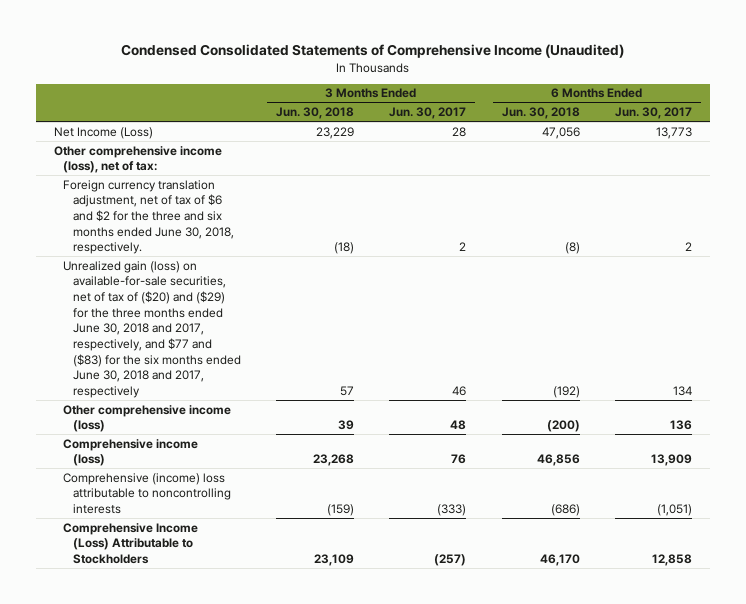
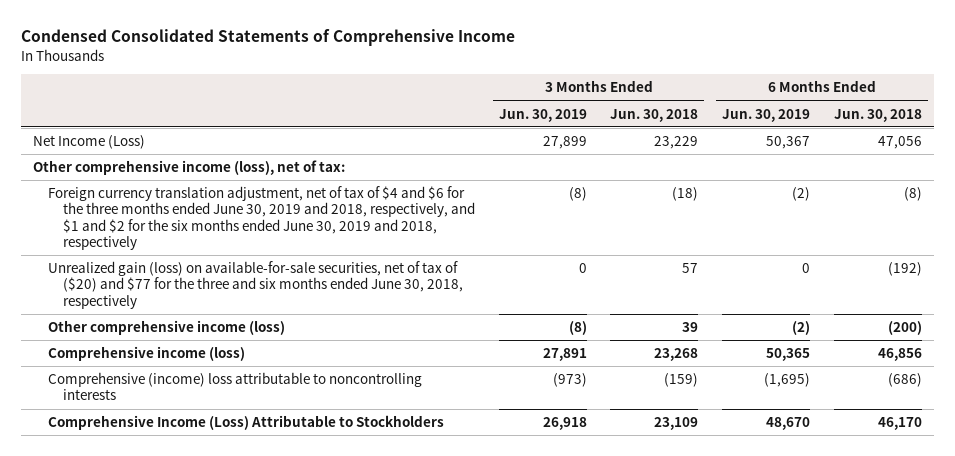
- Condensed Consolidated Statements of Comprehensive Income (Unaudited)
+ Condensed Consolidated Statements of Comprehensive Income
- | 3 Months Ended Jun. 30, 2018 | 3 Months Ended Jun. 30, 2017 | 6 Months Ended Jun. 30, 2018 | 6 Months Ended Jun. 30, 2017
+ | 3 Months Ended Jun. 30, 2019 | 3 Months Ended Jun. 30, 2018 | 6 Months Ended Jun. 30, 2019 | 6 Months Ended Jun. 30, 2018
- Foreign currency translation adjustment, net of tax of $6 and $2 for the three and six months ended June 30, 2018, respectively. | (18) | 2 | (8) | 2
- Unrealized gain (loss) on available-for-sale securities, net of tax of ($20) and ($29) for the three months ended June 30, 2018 and 2017, respectively, and $77 and ($83) for the six months ended June 30, 2018 and 2017, respectively | 57 | 46 | (192) | 134
+ Foreign currency translation adjustment, net of tax of $4 and $6 for the three months ended June 30, 2019 and 2018, respectively, and $1 and $2 for the six months ended June 30, 2019 and 2018, respectively | (8) | (18) | (2) | (8)
+ Unrealized gain (loss) on available-for-sale securities, net of tax of ($20) and $77 for the three and six months ended June 30, 2018, respectively | 0 | 57 | 0 | (192)

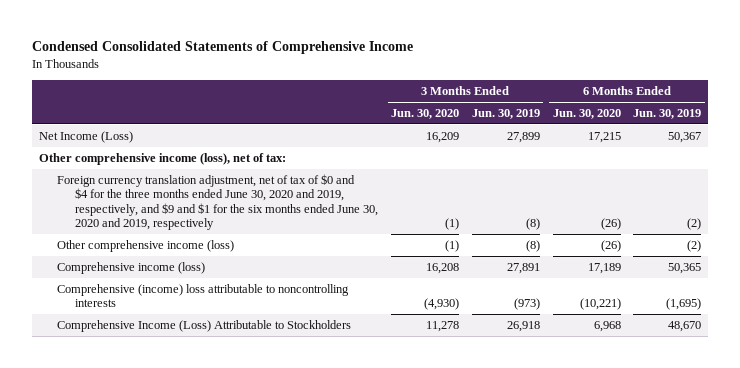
- | 3 Months Ended Jun. 30, 2019 | 3 Months Ended Jun. 30, 2018 | 6 Months Ended Jun. 30, 2019 | 6 Months Ended Jun. 30, 2018
+ | 3 Months Ended Jun. 30, 2020 | 3 Months Ended Jun. 30, 2019 | 6 Months Ended Jun. 30, 2020 | 6 Months Ended Jun. 30, 2019
- Foreign currency translation adjustment, net of tax of $4 and $6 for the three months ended June 30, 2019 and 2018, respectively, and $1 and $2 for the six months ended June 30, 2019 and 2018, respectively | (8) | (18) | (2) | (8)
- Unrealized gain (loss) on available-for-sale securities, net of tax of ($20) and $77 for the three and six months ended June 30, 2018, respectively | 0 | 57 | 0 | (192)
+ Foreign currency translation adjustment, net of tax of $0 and $4 for the three months ended June 30, 2020 and 2019, respectively, and $9 and $1 for the six months ended June 30, 2020 and 2019, respectively | (1) | (8) | (26) | (2)

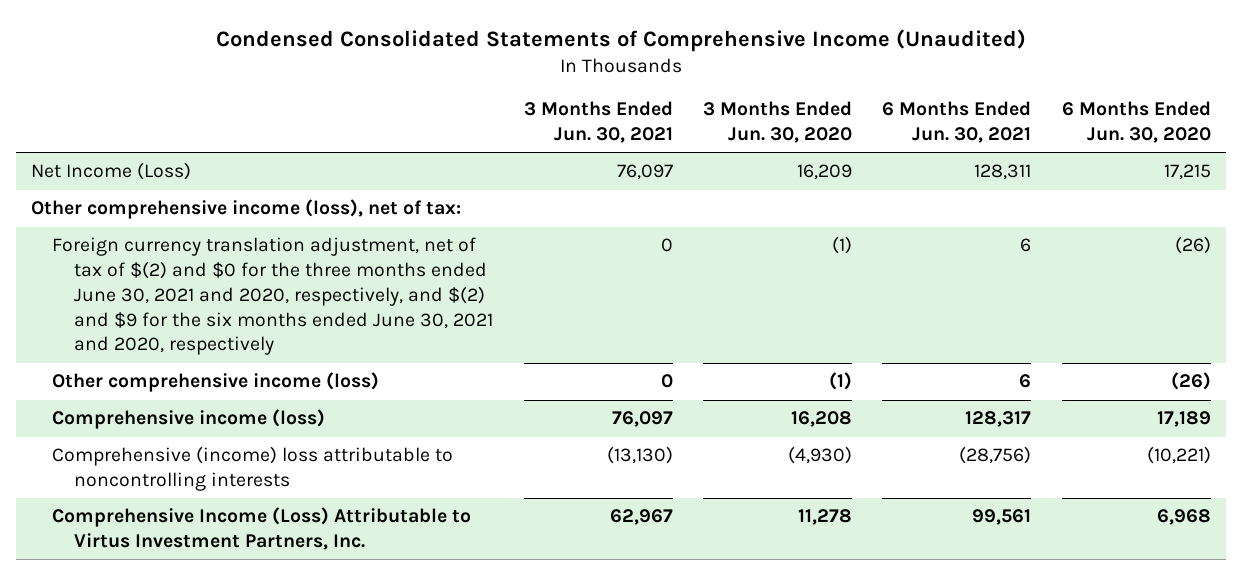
- Condensed Consolidated Statements of Comprehensive Income
+ Condensed Consolidated Statements of Comprehensive Income (Unaudited)
- | 3 Months Ended Jun. 30, 2020 | 3 Months Ended Jun. 30, 2019 | 6 Months Ended Jun. 30, 2020 | 6 Months Ended Jun. 30, 2019
+ | 3 Months Ended Jun. 30, 2021 | 3 Months Ended Jun. 30, 2020 | 6 Months Ended Jun. 30, 2021 | 6 Months Ended Jun. 30, 2020
- Foreign currency translation adjustment, net of tax of $0 and $4 for the three months ended June 30, 2020 and 2019, respectively, and $9 and $1 for the six months ended June 30, 2020 and 2019, respectively | (1) | (8) | (26) | (2)
+ Foreign currency translation adjustment, net of tax of $(2) and $0 for the three months ended June 30, 2021 and 2020, respectively, and $(2) and $9 for the six months ended June 30, 2021 and 2020, respectively | 0 | (1) | 6 | (26)
- Comprehensive Income (Loss) Attributable to Stockholders | 11,278 | 26,918 | 6,968 | 48,670
+ Comprehensive Income (Loss) Attributable to Virtus Investment Partners, Inc. | 62,967 | 11,278 | 99,561 | 6,968

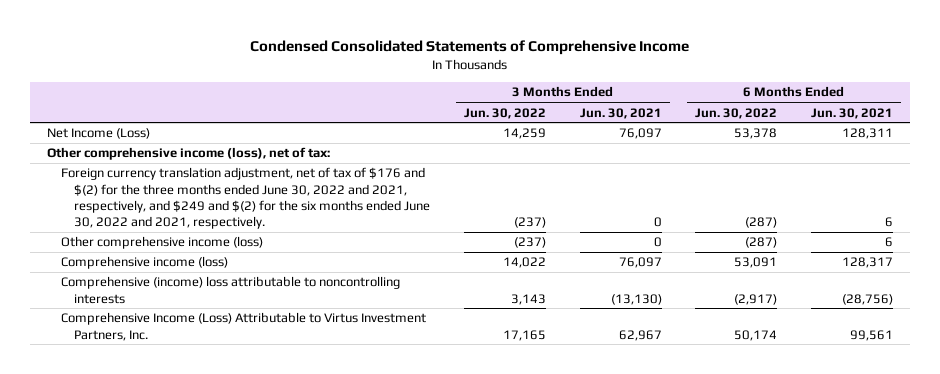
- Condensed Consolidated Statements of Comprehensive Income (Unaudited)
+ Condensed Consolidated Statements of Comprehensive Income
- | 3 Months Ended Jun. 30, 2021 | 3 Months Ended Jun. 30, 2020 | 6 Months Ended Jun. 30, 2021 | 6 Months Ended Jun. 30, 2020
+ | 3 Months Ended Jun. 30, 2022 | 3 Months Ended Jun. 30, 2021 | 6 Months Ended Jun. 30, 2022 | 6 Months Ended Jun. 30, 2021
- Foreign currency translation adjustment, net of tax of $(2) and $0 for the three months ended June 30, 2021 and 2020, respectively, and $(2) and $9 for the six months ended June 30, 2021 and 2020, respectively | 0 | (1) | 6 | (26)
+ Foreign currency translation adjustment, net of tax of $176 and $(2) for the three months ended June 30, 2022 and 2021, respectively, and $249 and $(2) for the six months ended June 30, 2022 and 2021, respectively. | (237) | 0 | (287) | 6

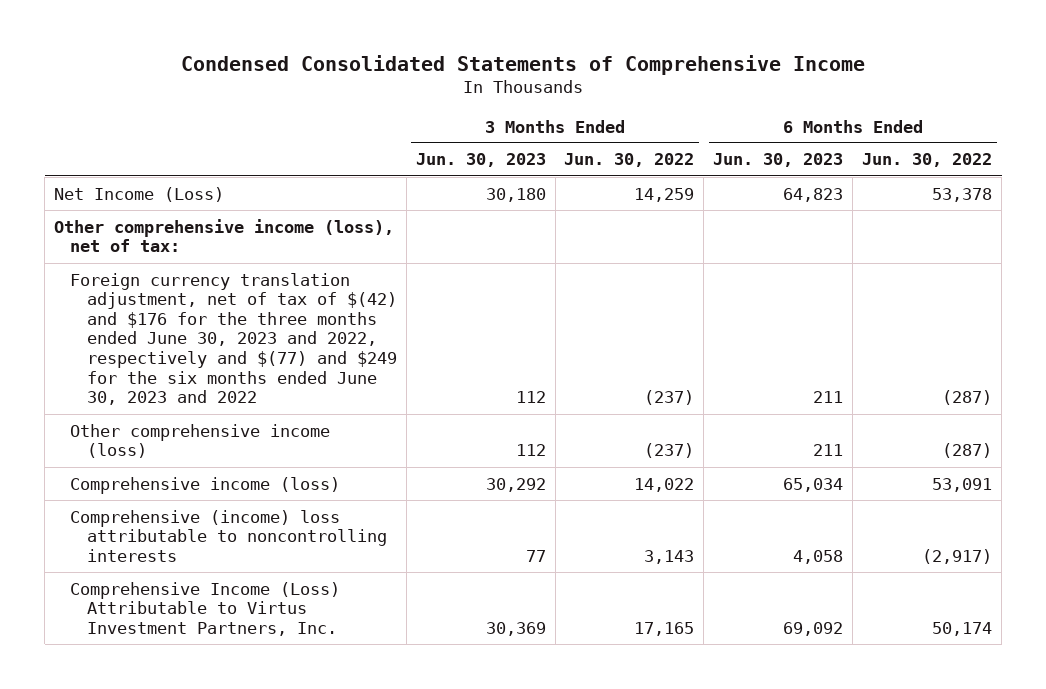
- | 3 Months Ended Jun. 30, 2022 | 3 Months Ended Jun. 30, 2021 | 6 Months Ended Jun. 30, 2022 | 6 Months Ended Jun. 30, 2021
+ | 3 Months Ended Jun. 30, 2023 | 3 Months Ended Jun. 30, 2022 | 6 Months Ended Jun. 30, 2023 | 6 Months Ended Jun. 30, 2022
- Foreign currency translation adjustment, net of tax of $176 and $(2) for the three months ended June 30, 2022 and 2021, respectively, and $249 and $(2) for the six months ended June 30, 2022 and 2021, respectively. | (237) | 0 | (287) | 6
+ Foreign currency translation adjustment, net of tax of $(42) and $176 for the three months ended June 30, 2023 and 2022, respectively and $(77) and $249 for the six months ended June 30, 2023 and 2022 | 112 | (237) | 211 | (287)

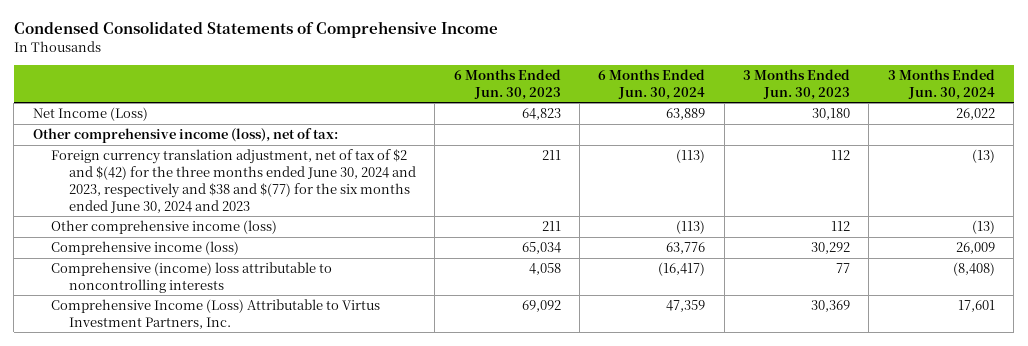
- | 3 Months Ended Jun. 30, 2023 | 3 Months Ended Jun. 30, 2022 | 6 Months Ended Jun. 30, 2023 | 6 Months Ended Jun. 30, 2022
+ | 6 Months Ended Jun. 30, 2023 | 6 Months Ended Jun. 30, 2024 | 3 Months Ended Jun. 30, 2023 | 3 Months Ended Jun. 30, 2024
- Foreign currency translation adjustment, net of tax of $(42) and $176 for the three months ended June 30, 2023 and 2022, respectively and $(77) and $249 for the six months ended June 30, 2023 and 2022 | 112 | (237) | 211 | (287)
+ Foreign currency translation adjustment, net of tax of $2 and $(42) for the three months ended June 30, 2024 and 2023, respectively and $38 and $(77) for the six months ended June 30, 2024 and 2023 | 211 | (113) | 112 | (13)

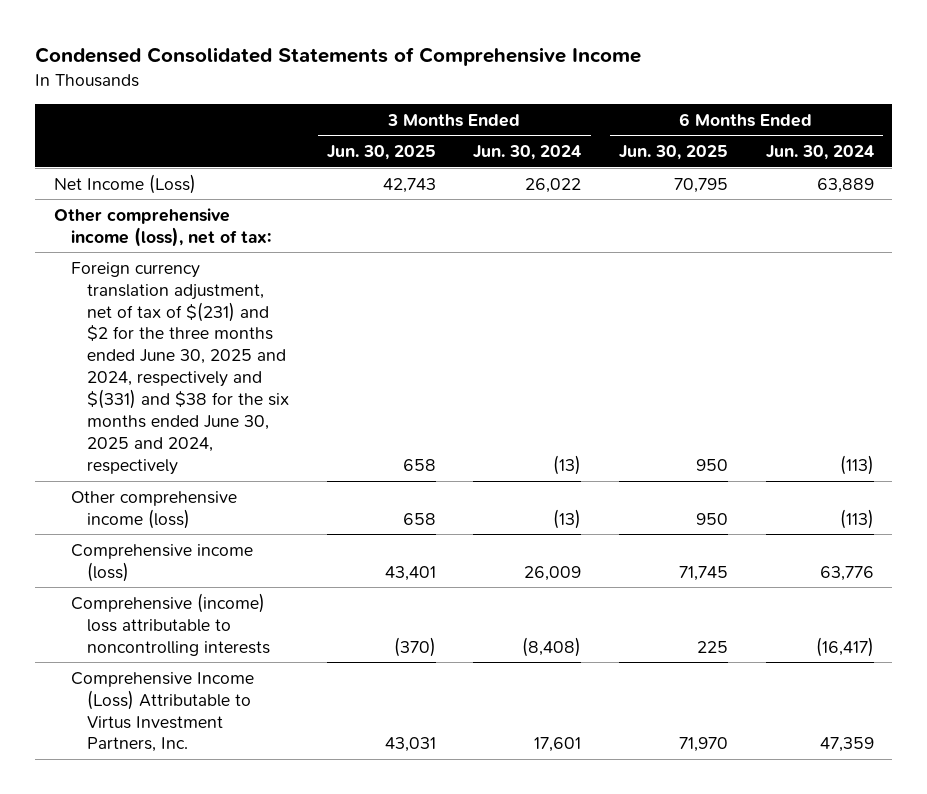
- | 6 Months Ended Jun. 30, 2023 | 6 Months Ended Jun. 30, 2024 | 3 Months Ended Jun. 30, 2023 | 3 Months Ended Jun. 30, 2024
+ | 3 Months Ended Jun. 30, 2025 | 3 Months Ended Jun. 30, 2024 | 6 Months Ended Jun. 30, 2025 | 6 Months Ended Jun. 30, 2024
- Foreign currency translation adjustment, net of tax of $2 and $(42) for the three months ended June 30, 2024 and 2023, respectively and $38 and $(77) for the six months ended June 30, 2024 and 2023 | 211 | (113) | 112 | (13)
+ Foreign currency translation adjustment, net of tax of $(231) and $2 for the three months ended June 30, 2025 and 2024, respectively and $(331) and $38 for the six months ended June 30, 2025 and 2024, respectively | 658 | (13) | 950 | (113)

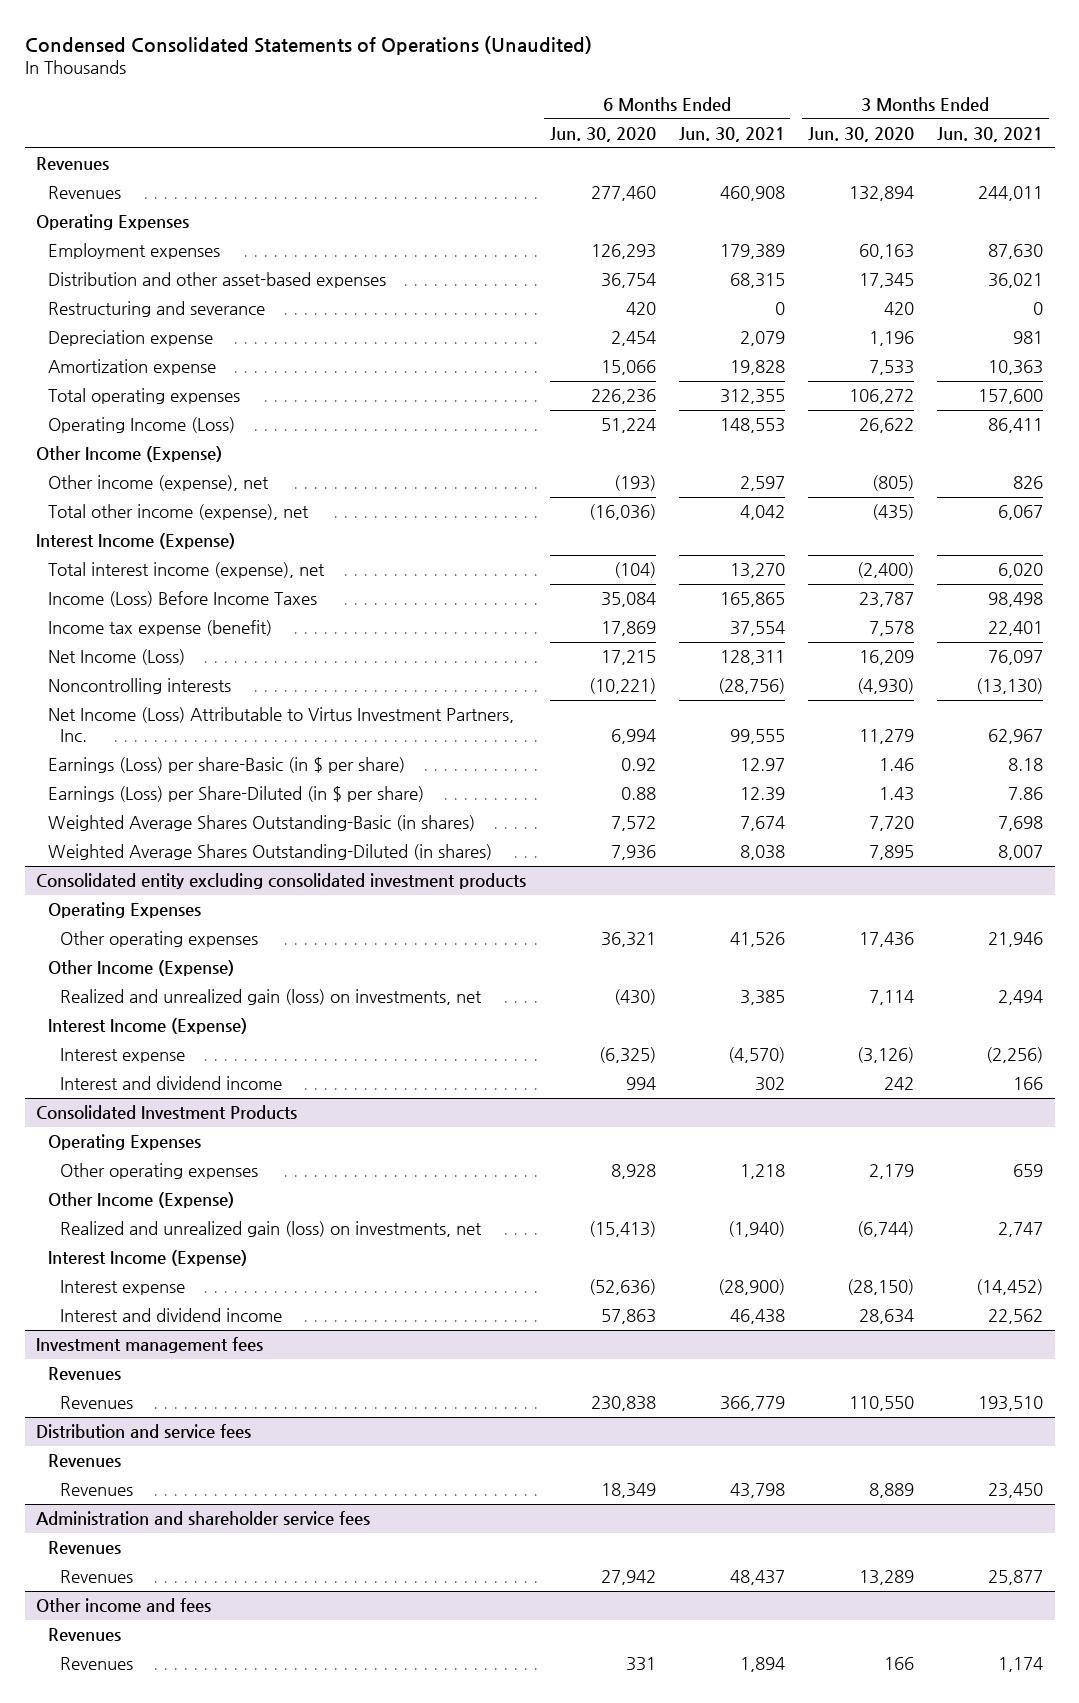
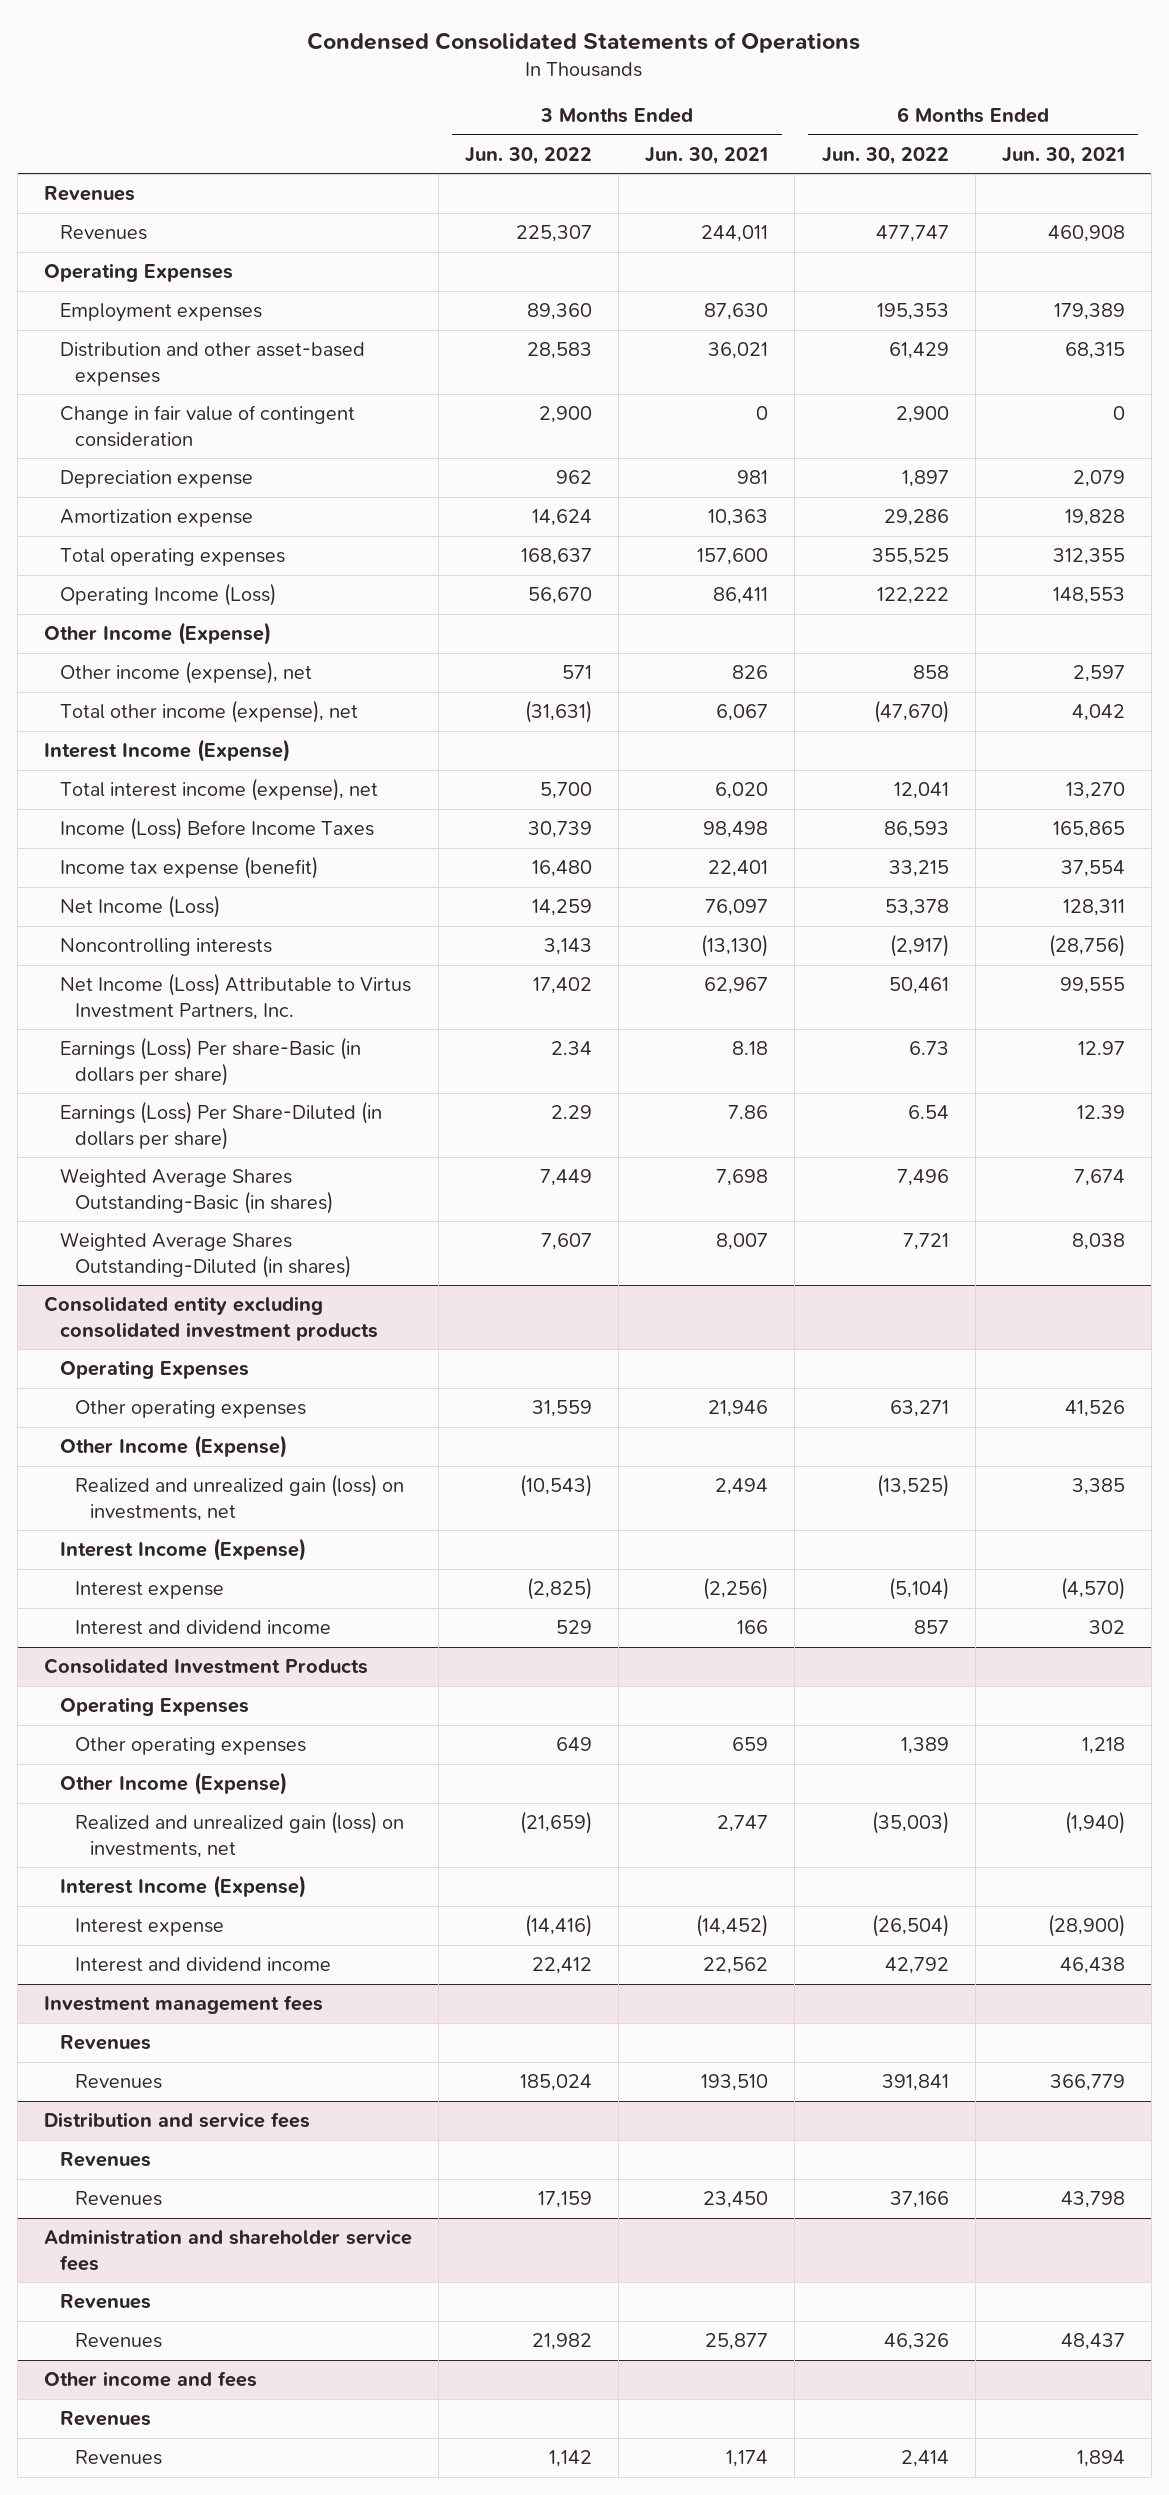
- Condensed Consolidated Statements of Operations (Unaudited)
+ Condensed Consolidated Statements of Operations
- | 6 Months Ended Jun. 30, 2020 | 6 Months Ended Jun. 30, 2021 | 3 Months Ended Jun. 30, 2020 | 3 Months Ended Jun. 30, 2021
+ | 3 Months Ended Jun. 30, 2022 | 3 Months Ended Jun. 30, 2021 | 6 Months Ended Jun. 30, 2022 | 6 Months Ended Jun. 30, 2021
- Restructuring and severance | 420 | 0 | 420 | 0
+ Change in fair value of contingent consideration | 2,900 | 0 | 2,900 | 0
- Earnings (Loss) per share-Basic (in $ per share) | 0.92 | 12.97 | 1.46 | 8.18
- Earnings (Loss) per Share-Diluted (in $ per share) | 0.88 | 12.39 | 1.43 | 7.86
+ Earnings (Loss) Per share-Basic (in dollars per share) | 2.34 | 8.18 | 6.73 | 12.97
+ Earnings (Loss) Per Share-Diluted (in dollars per share) | 2.29 | 7.86 | 6.54 | 12.39

